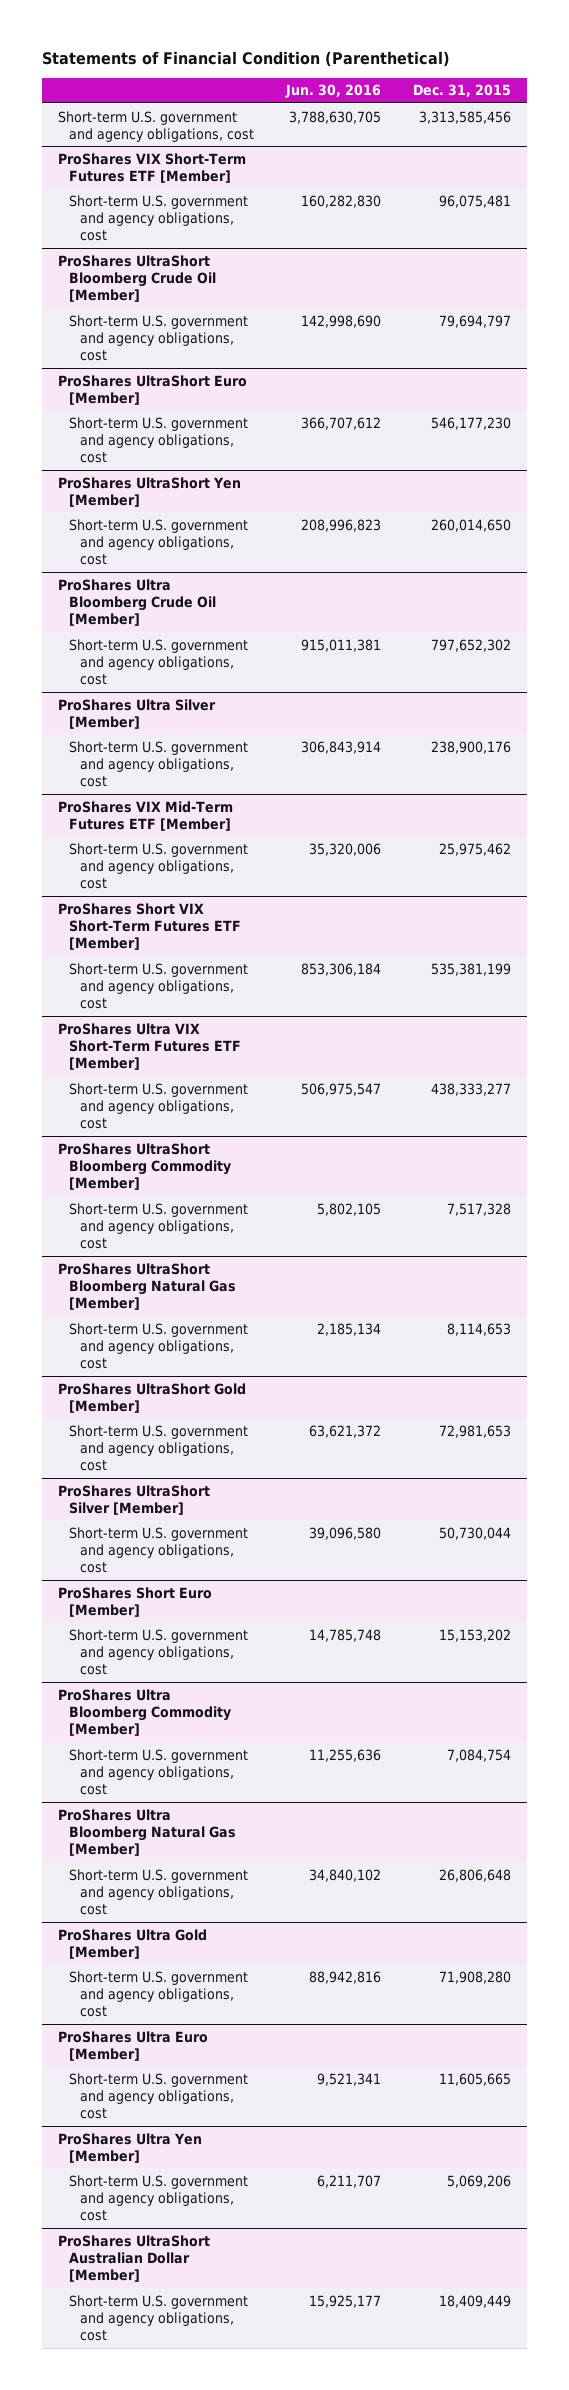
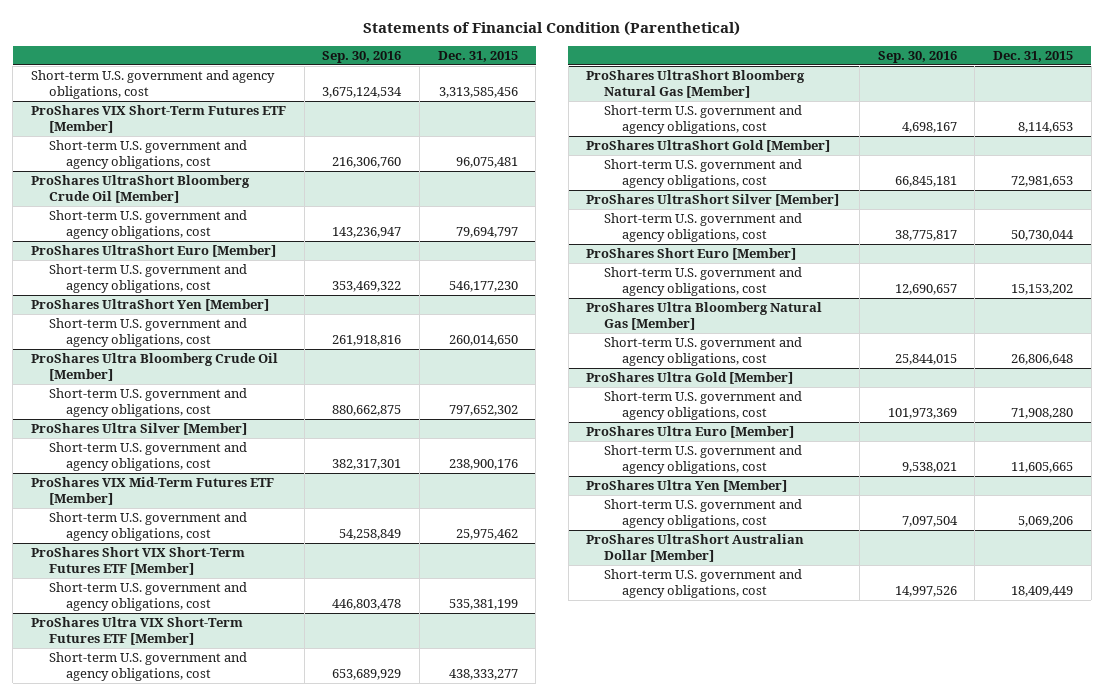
- | Jun. 30, 2016 | Dec. 31, 2015
+ | Sep. 30, 2016 | Dec. 31, 2015
- ProShares UltraShort Bloomberg Commodity [Member]
- Short-term U.S. government and agency obligations, cost | 5,802,105 | 7,517,328
- ProShares Ultra Bloomberg Commodity [Member]
- Short-term U.S. government and agency obligations, cost | 11,255,636 | 7,084,754

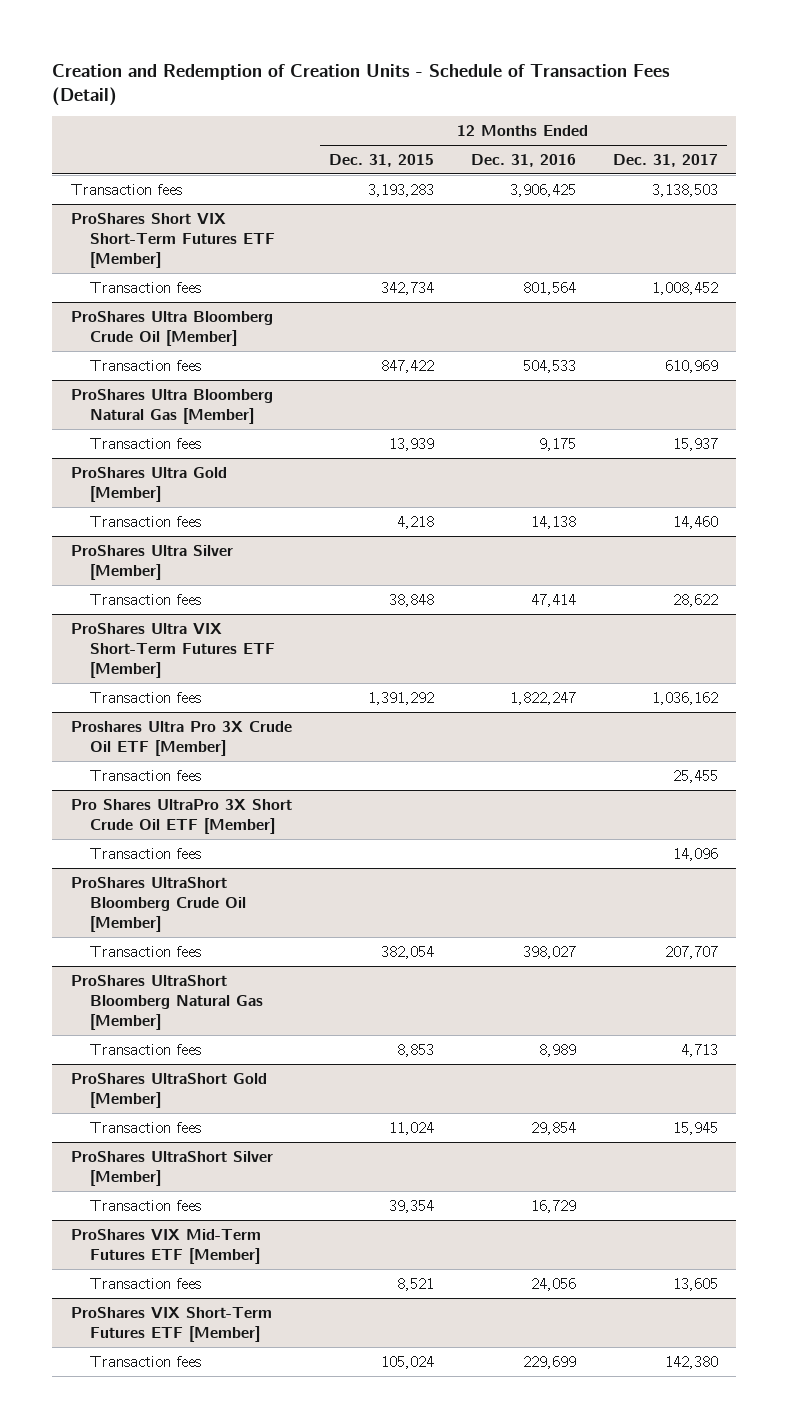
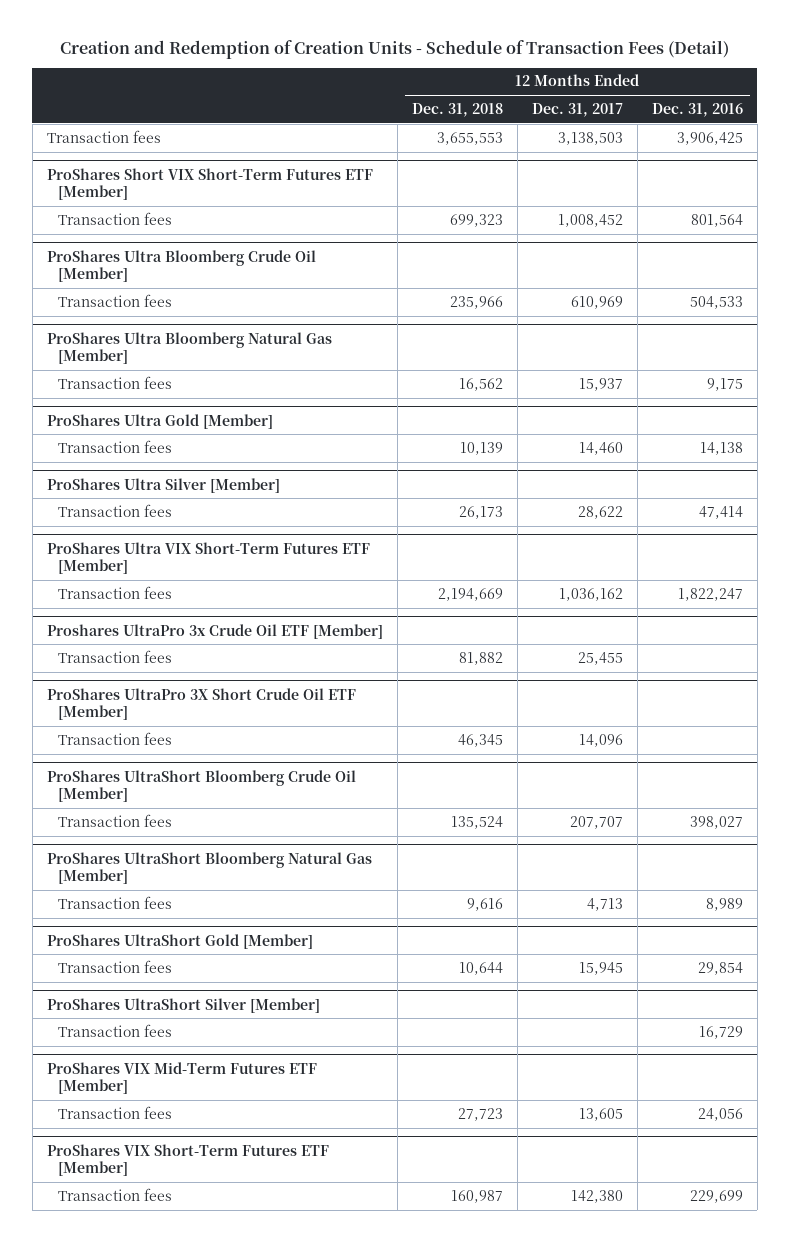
- | 12 Months Ended Dec. 31, 2015 | 12 Months Ended Dec. 31, 2016 | 12 Months Ended Dec. 31, 2017
+ | 12 Months Ended Dec. 31, 2018 | 12 Months Ended Dec. 31, 2017 | 12 Months Ended Dec. 31, 2016
- Proshares Ultra Pro 3X Crude Oil ETF [Member]
+ Proshares UltraPro 3x Crude Oil ETF [Member]
- Pro Shares UltraPro 3X Short Crude Oil ETF [Member]
+ ProShares UltraPro 3X Short Crude Oil ETF [Member]

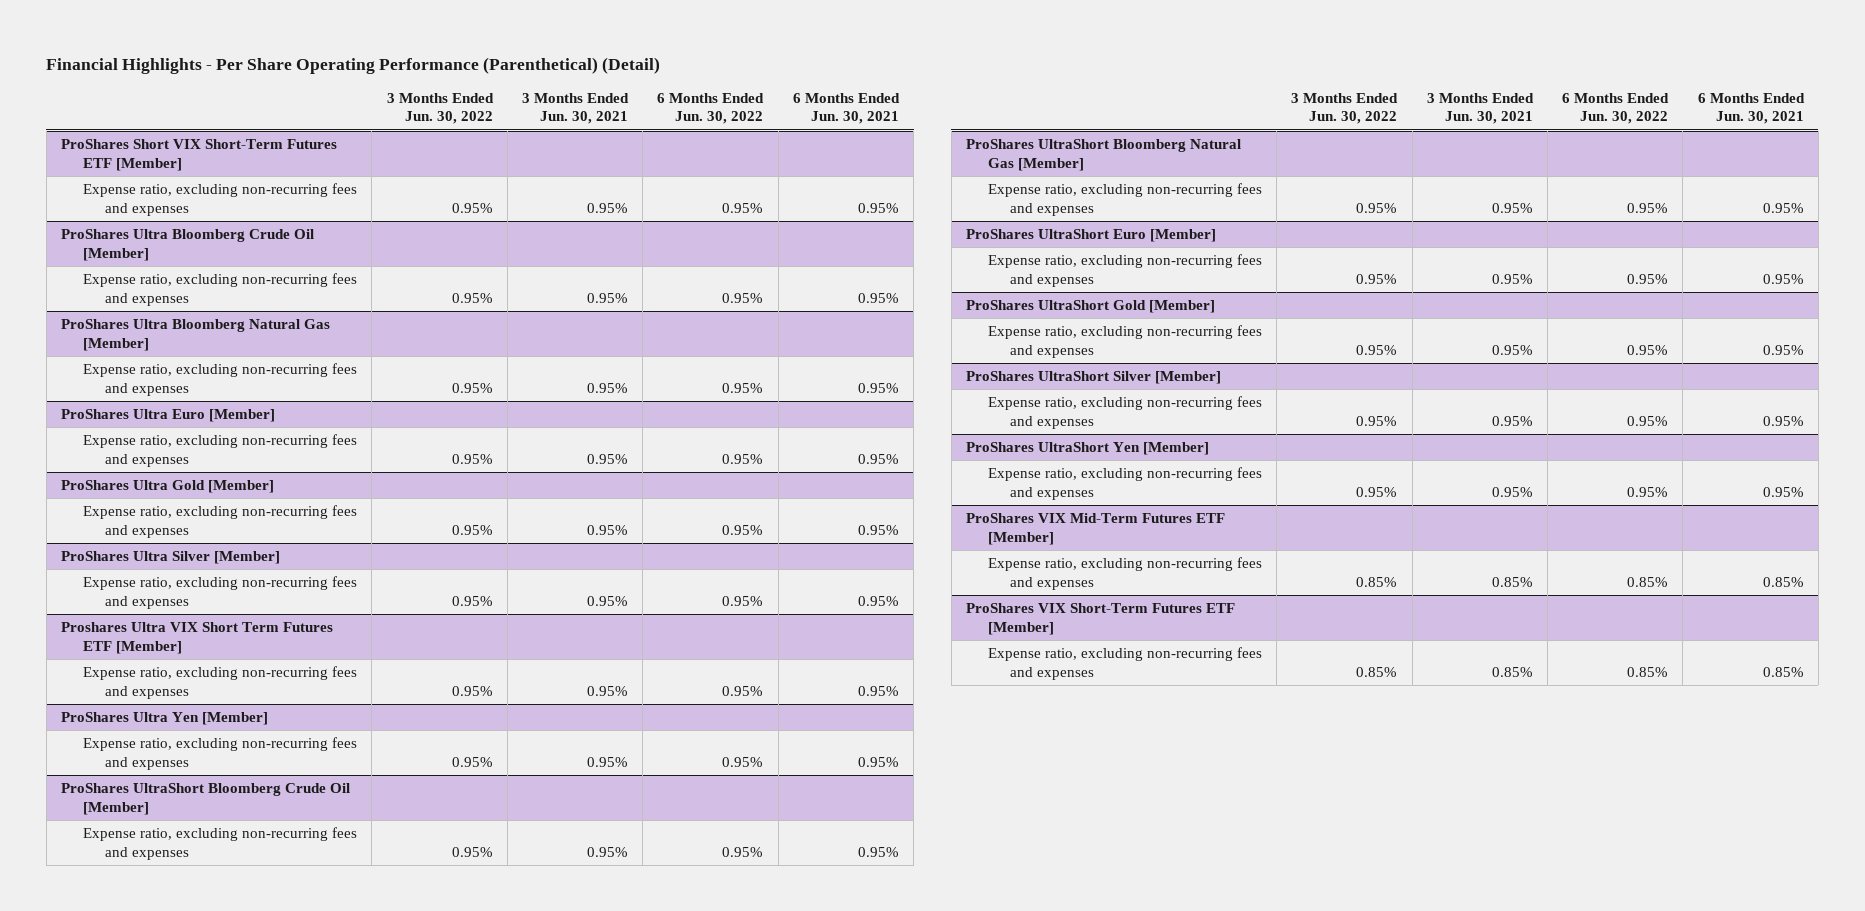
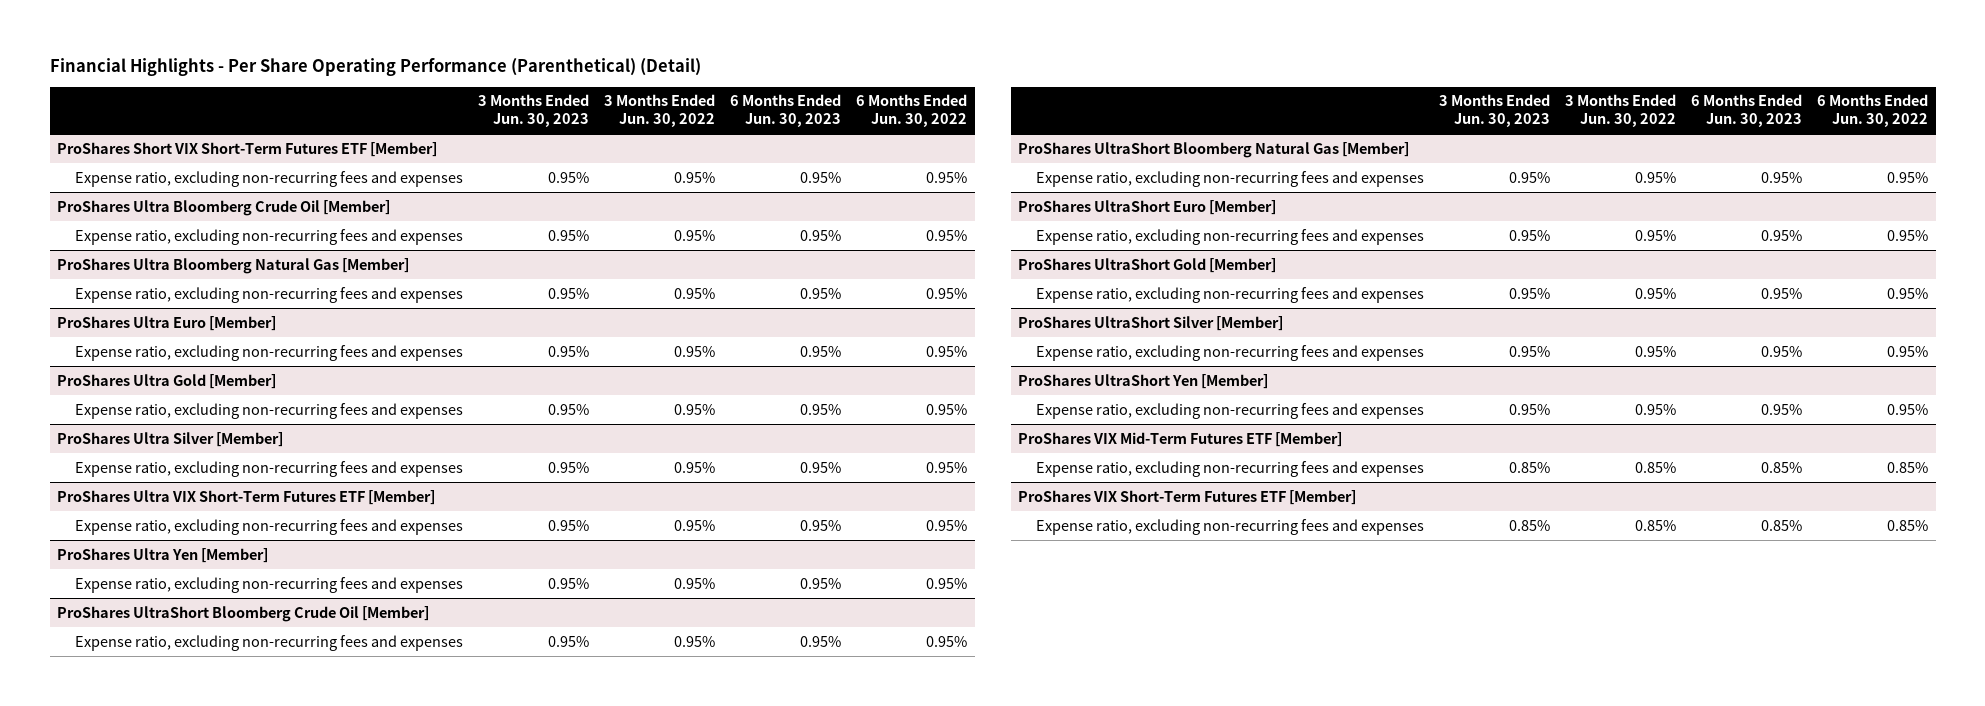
- | 3 Months Ended Jun. 30, 2022 | 3 Months Ended Jun. 30, 2021 | 6 Months Ended Jun. 30, 2022 | 6 Months Ended Jun. 30, 2021
+ | 3 Months Ended Jun. 30, 2023 | 3 Months Ended Jun. 30, 2022 | 6 Months Ended Jun. 30, 2023 | 6 Months Ended Jun. 30, 2022
- Proshares Ultra VIX Short Term Futures ETF [Member]
+ ProShares Ultra VIX Short-Term Futures ETF [Member]

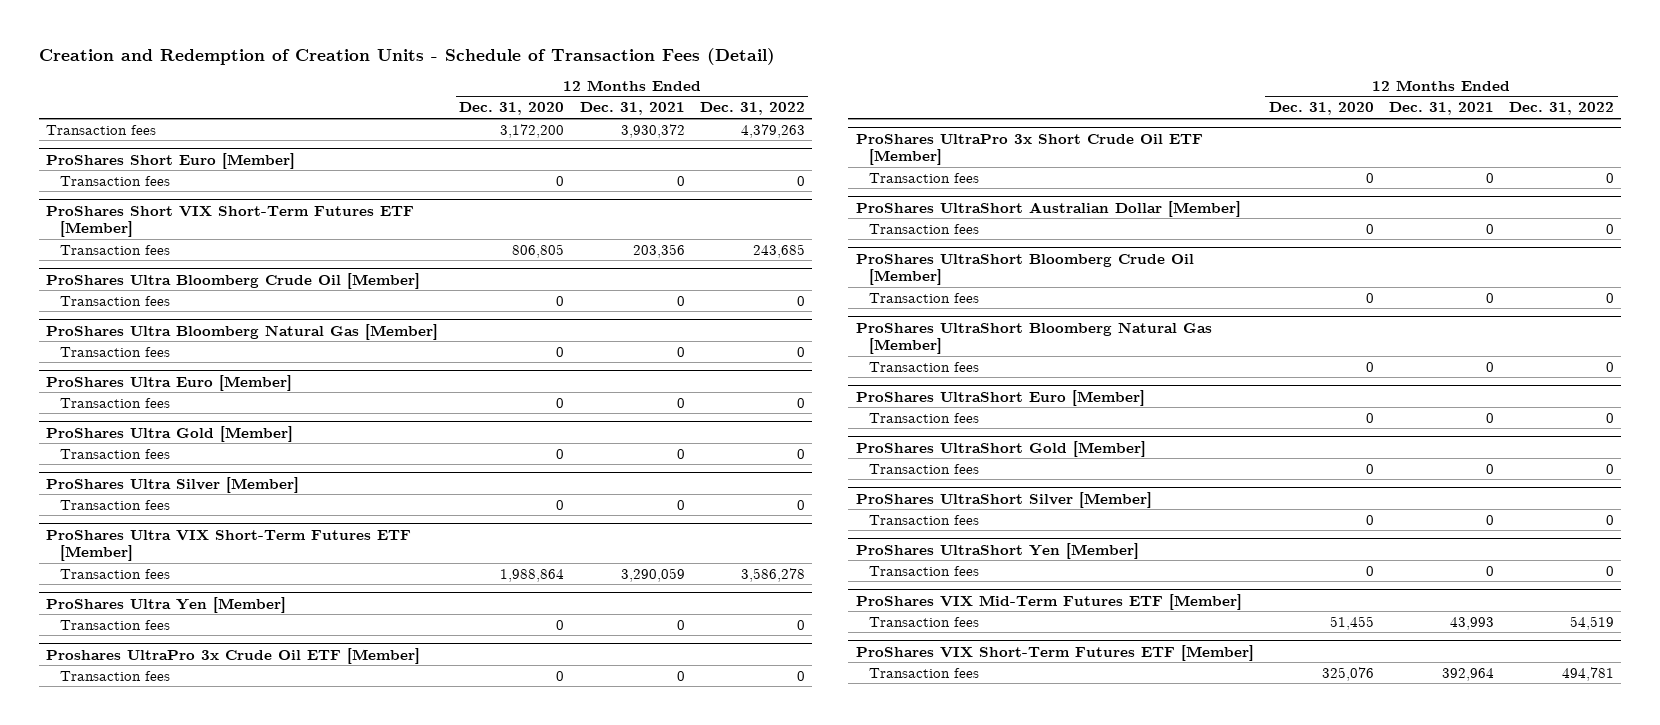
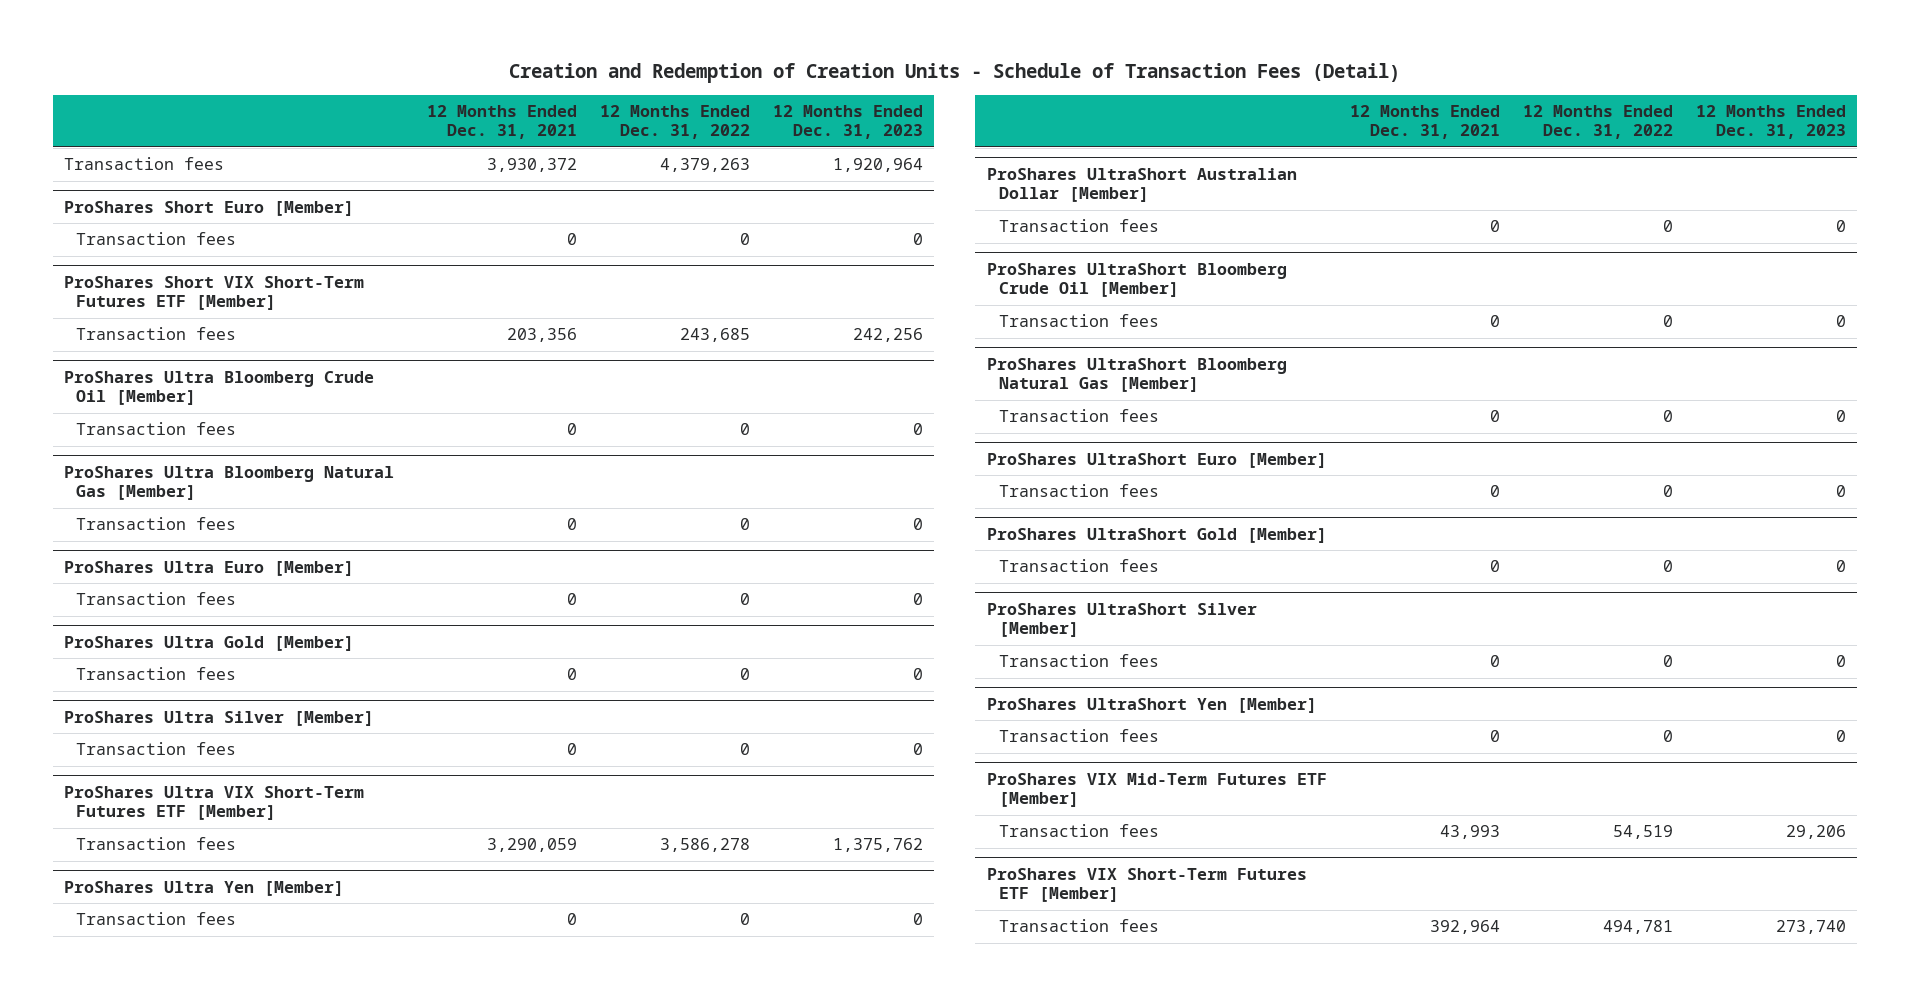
- | 12 Months Ended Dec. 31, 2020 | 12 Months Ended Dec. 31, 2021 | 12 Months Ended Dec. 31, 2022
+ | 12 Months Ended Dec. 31, 2021 | 12 Months Ended Dec. 31, 2022 | 12 Months Ended Dec. 31, 2023
- Proshares UltraPro 3x Crude Oil ETF [Member]
- Transaction fees | 0 | 0 | 0
- ProShares UltraPro 3x Short Crude Oil ETF [Member]
- Transaction fees | 0 | 0 | 0

